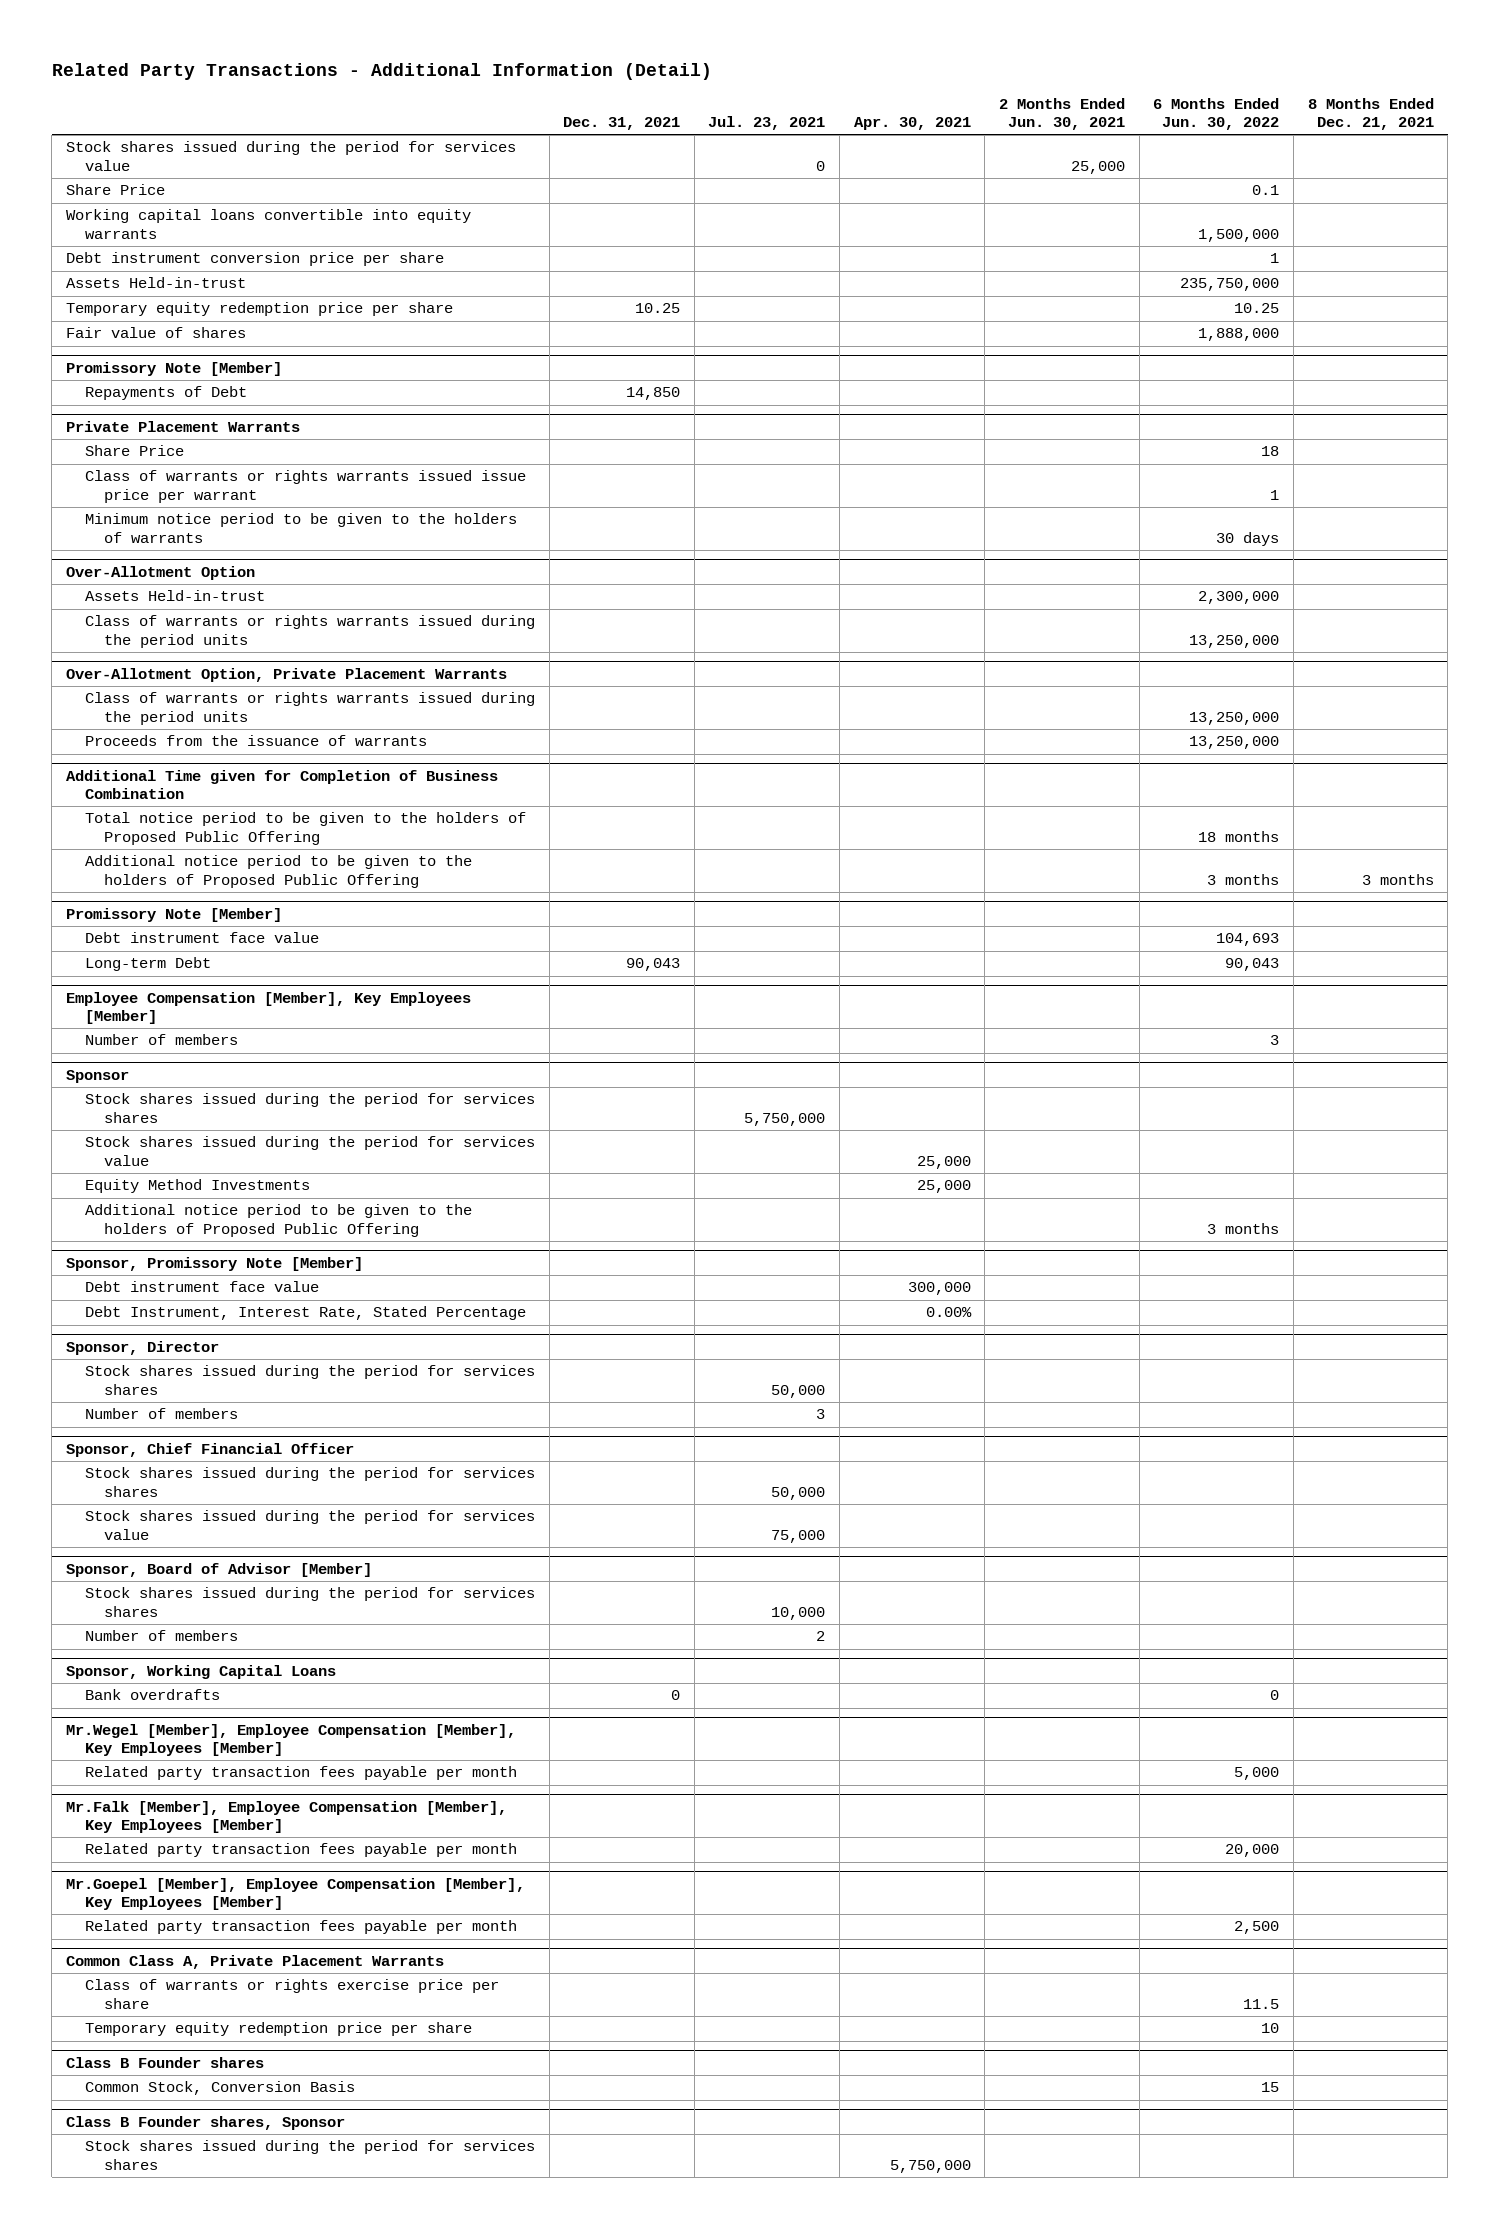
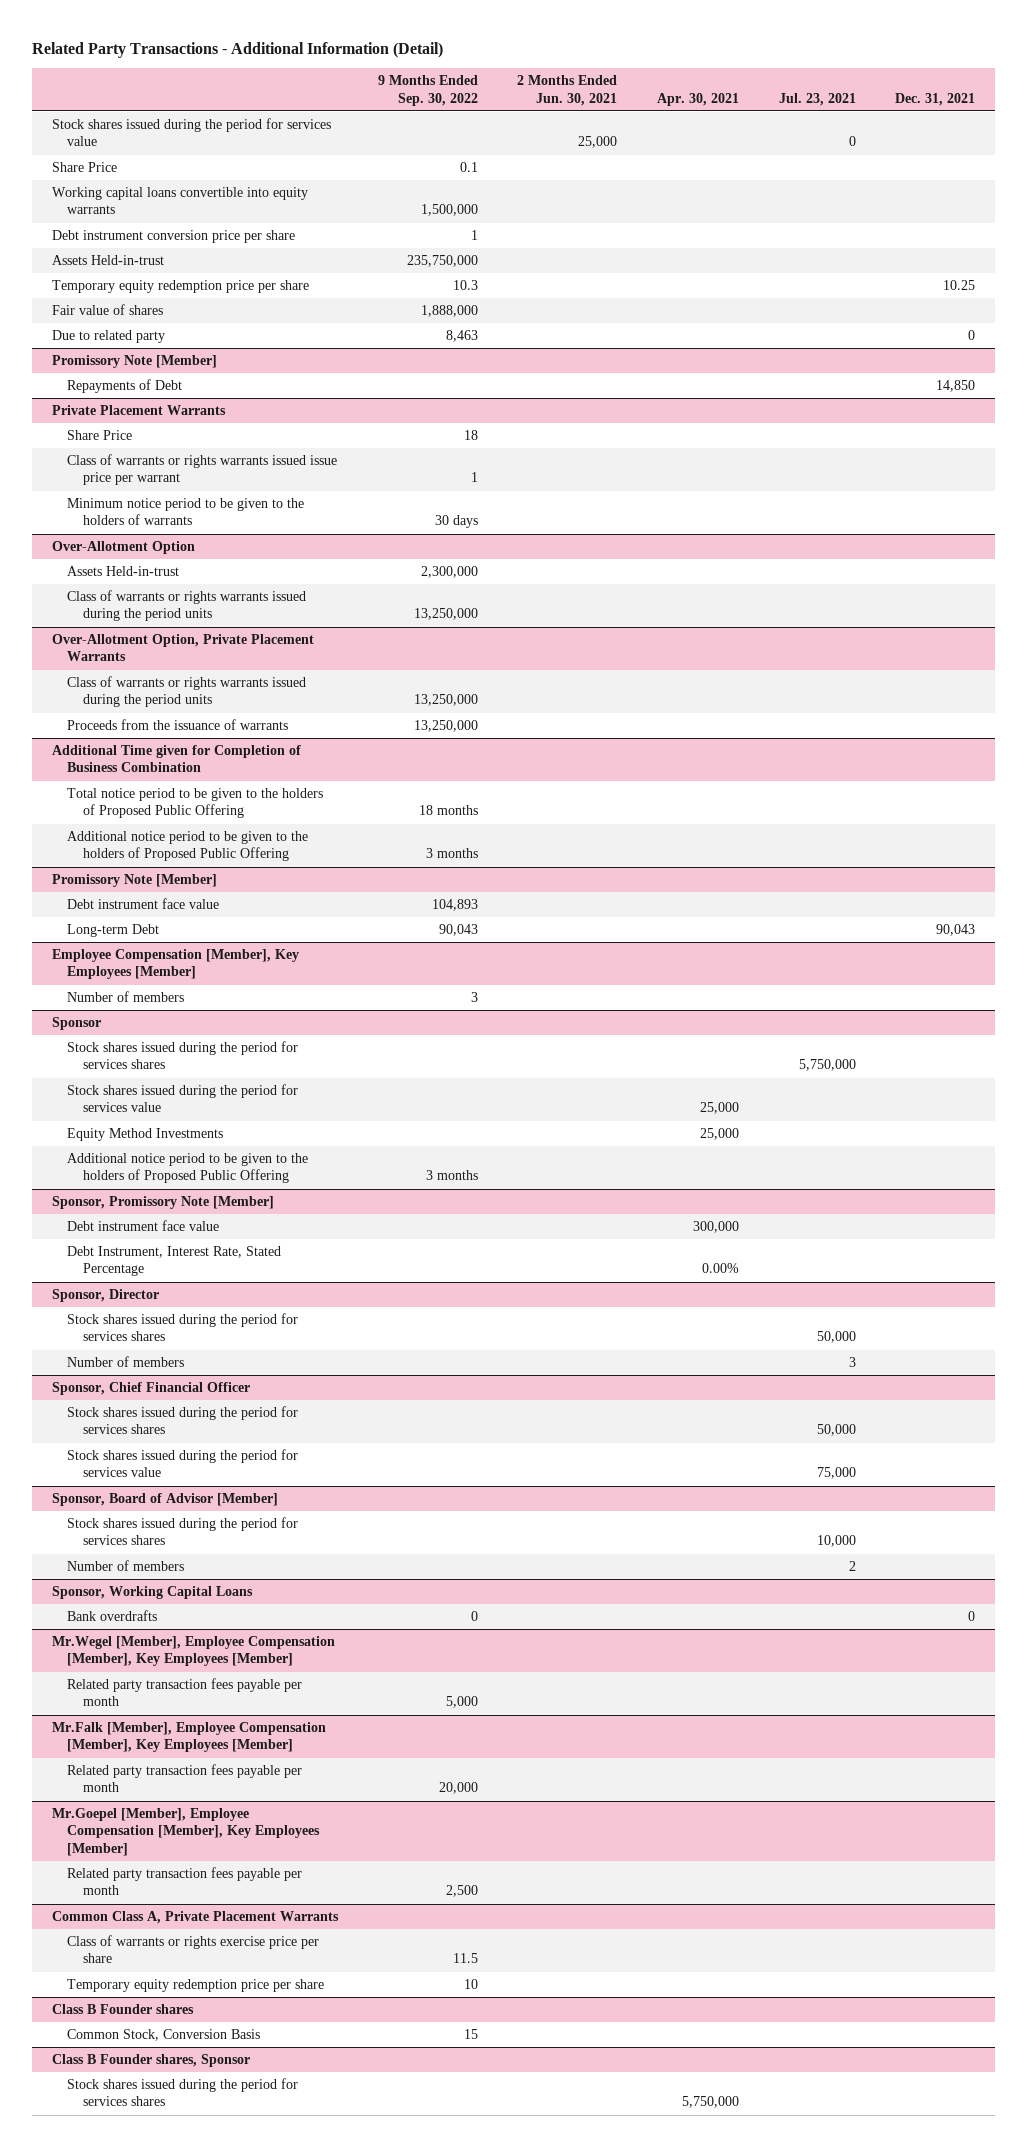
- | Dec. 31, 2021 | Jul. 23, 2021 | Apr. 30, 2021 | 2 Months Ended Jun. 30, 2021 | 6 Months Ended Jun. 30, 2022 | 8 Months Ended Dec. 21, 2021
+ | 9 Months Ended Sep. 30, 2022 | 2 Months Ended Jun. 30, 2021 | Apr. 30, 2021 | Jul. 23, 2021 | Dec. 31, 2021
+ Due to related party | 8,463 | | | | 0

